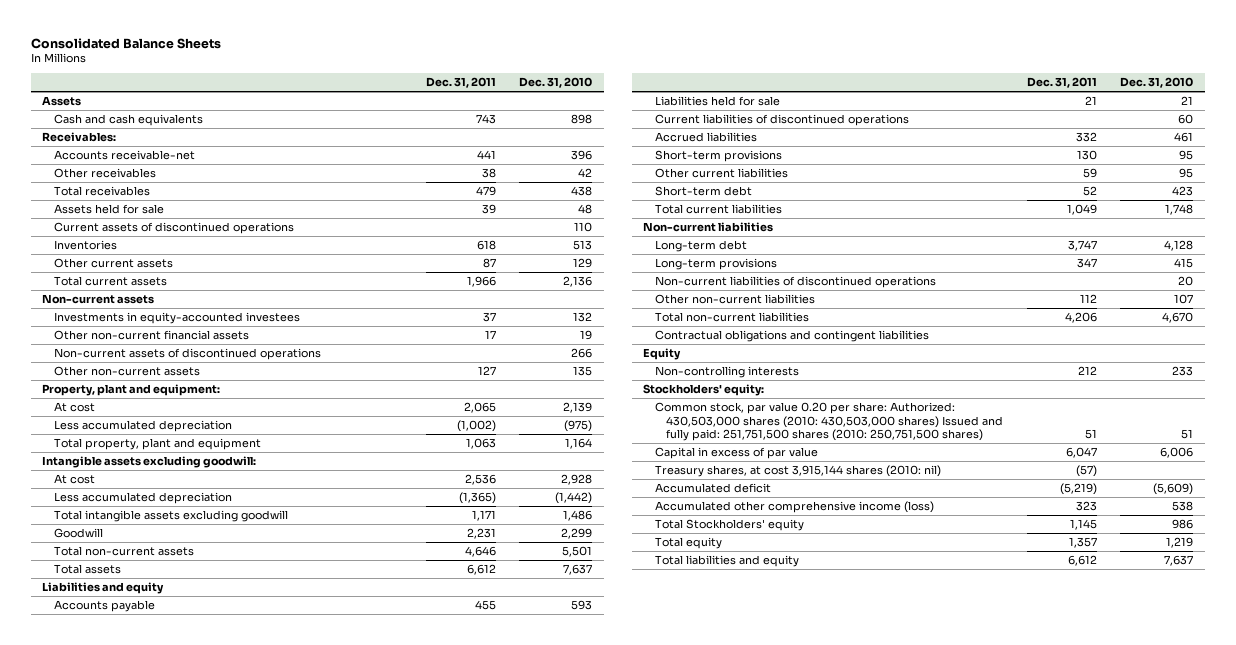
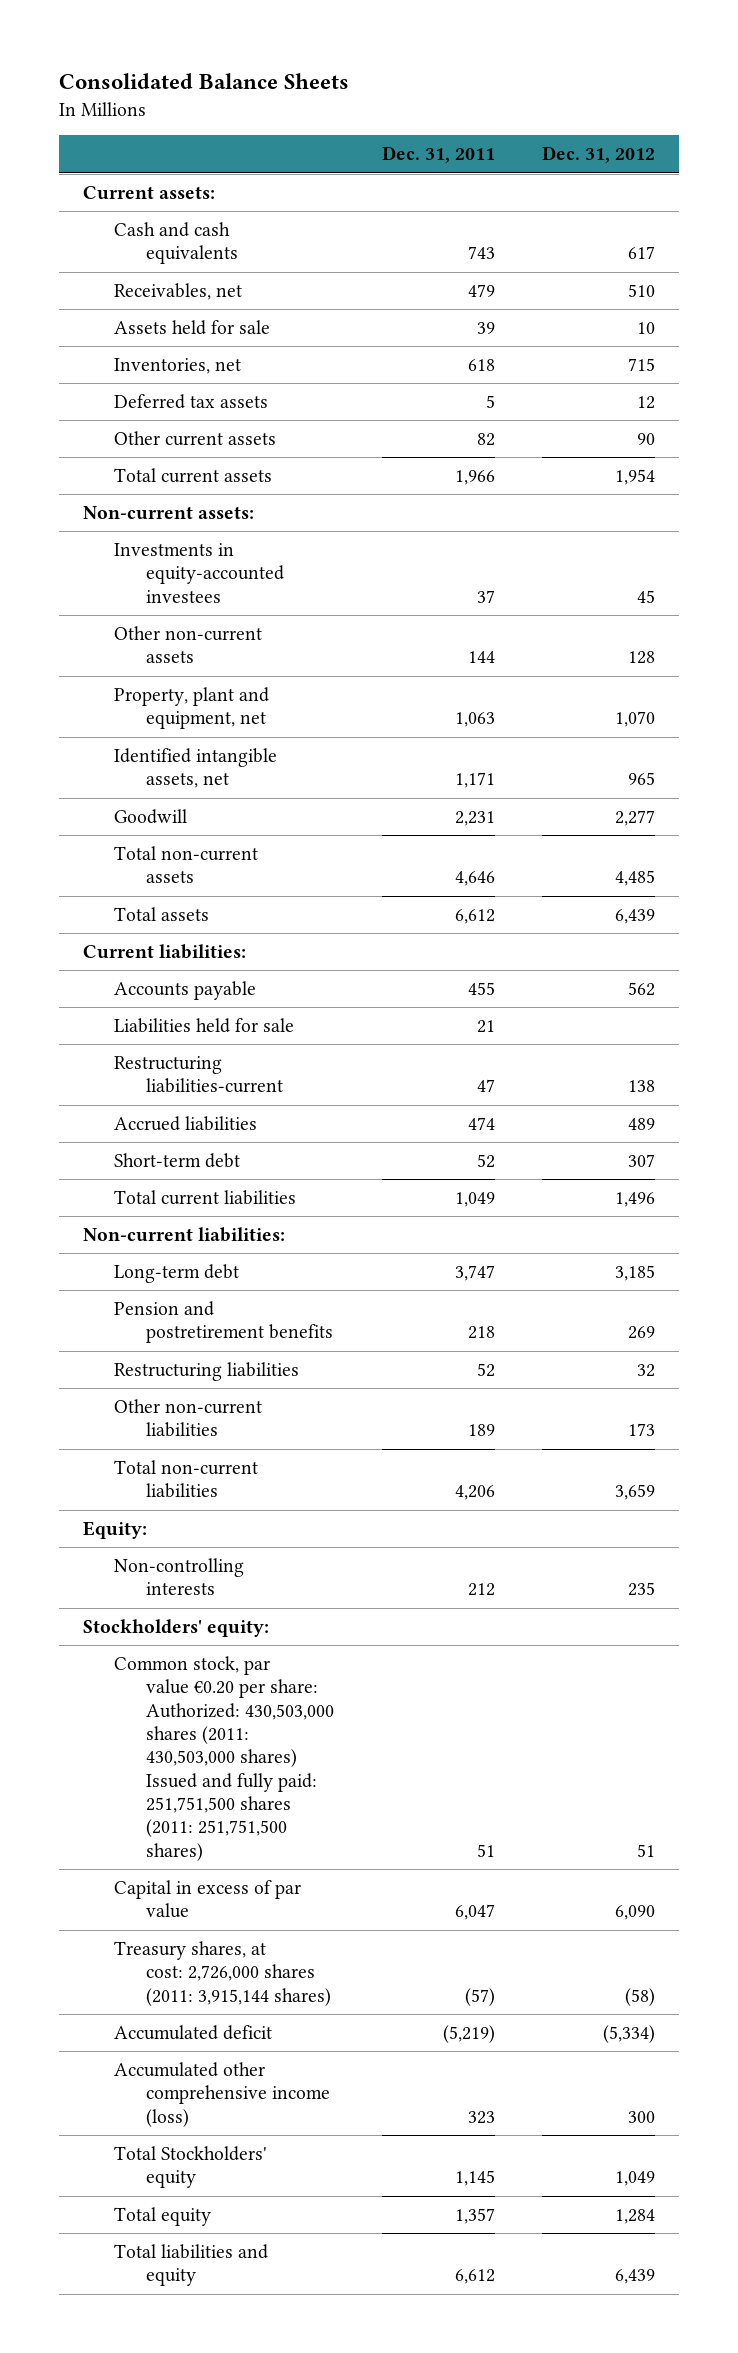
- | Dec. 31, 2011 | Dec. 31, 2010
+ | Dec. 31, 2011 | Dec. 31, 2012
- Assets
+ Current assets:
- Receivables:
- Accounts receivable-net | 441 | 396
- Other receivables | 38 | 42
- Total receivables | 479 | 438
+ Receivables, net | 479 | 510
- Current assets of discontinued operations | | 110
- Inventories | 618 | 513
- Other current assets | 87 | 129
+ Inventories, net | 618 | 715
+ Deferred tax assets | 5 | 12
+ Other current assets | 82 | 90
- Non-current assets
+ Non-current assets:
- Other non-current financial assets | 17 | 19
- Non-current assets of discontinued operations | | 266
- Other non-current assets | 127 | 135
- Property, plant and equipment:
- At cost | 2,065 | 2,139
- Less accumulated depreciation | (1,002) | (975)
- Total property, plant and equipment | 1,063 | 1,164
- Intangible assets excluding goodwill:
- At cost | 2,536 | 2,928
- Less accumulated depreciation | (1,365) | (1,442)
- Total intangible assets excluding goodwill | 1,171 | 1,486
+ Other non-current assets | 144 | 128
+ Property, plant and equipment, net | 1,063 | 1,070
+ Identified intangible assets, net | 1,171 | 965
- Liabilities and equity
+ Current liabilities:
- Current liabilities of discontinued operations | | 60
- Accrued liabilities | 332 | 461
- Short-term provisions | 130 | 95
- Other current liabilities | 59 | 95
+ Restructuring liabilities-current | 47 | 138
+ Accrued liabilities | 474 | 489
- Non-current liabilities
+ Non-current liabilities:
- Long-term provisions | 347 | 415
- Non-current liabilities of discontinued operations | | 20
- Other non-current liabilities | 112 | 107
+ Pension and postretirement benefits | 218 | 269
+ Restructuring liabilities | 52 | 32
+ Other non-current liabilities | 189 | 173
- Contractual obligations and contingent liabilities
- Equity
+ Equity:
- Common stock, par value 0.20 per share: Authorized: 430,503,000 shares (2010: 430,503,000 shares) Issued and fully paid: 251,751,500 shares (2010: 250,751,500 shares) | 51 | 51
+ Common stock, par value €0.20 per share: Authorized: 430,503,000 shares (2011: 430,503,000 shares) Issued and fully paid: 251,751,500 shares (2011: 251,751,500 shares) | 51 | 51
- Treasury shares, at cost 3,915,144 shares (2010: nil) | (57) |
+ Treasury shares, at cost: 2,726,000 shares (2011: 3,915,144 shares) | (57) | (58)

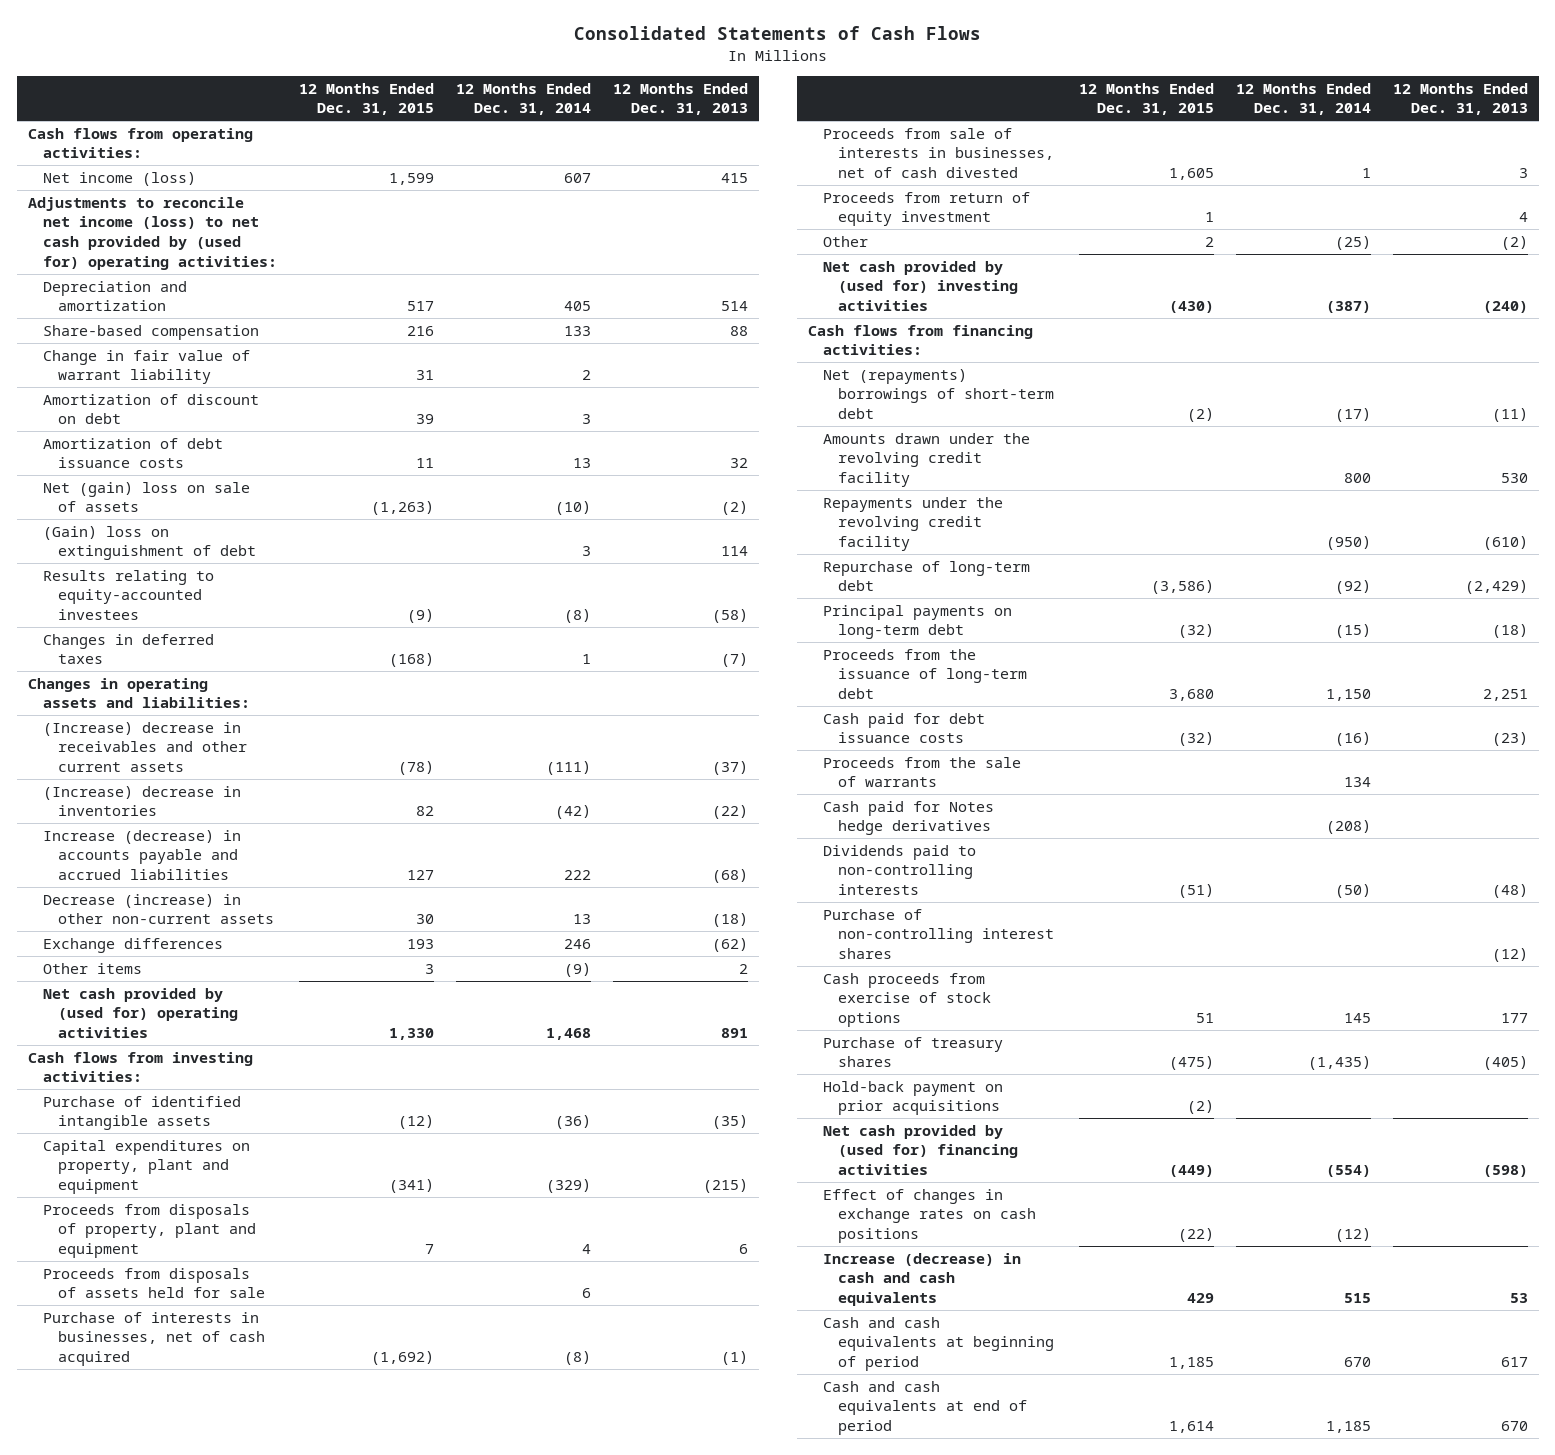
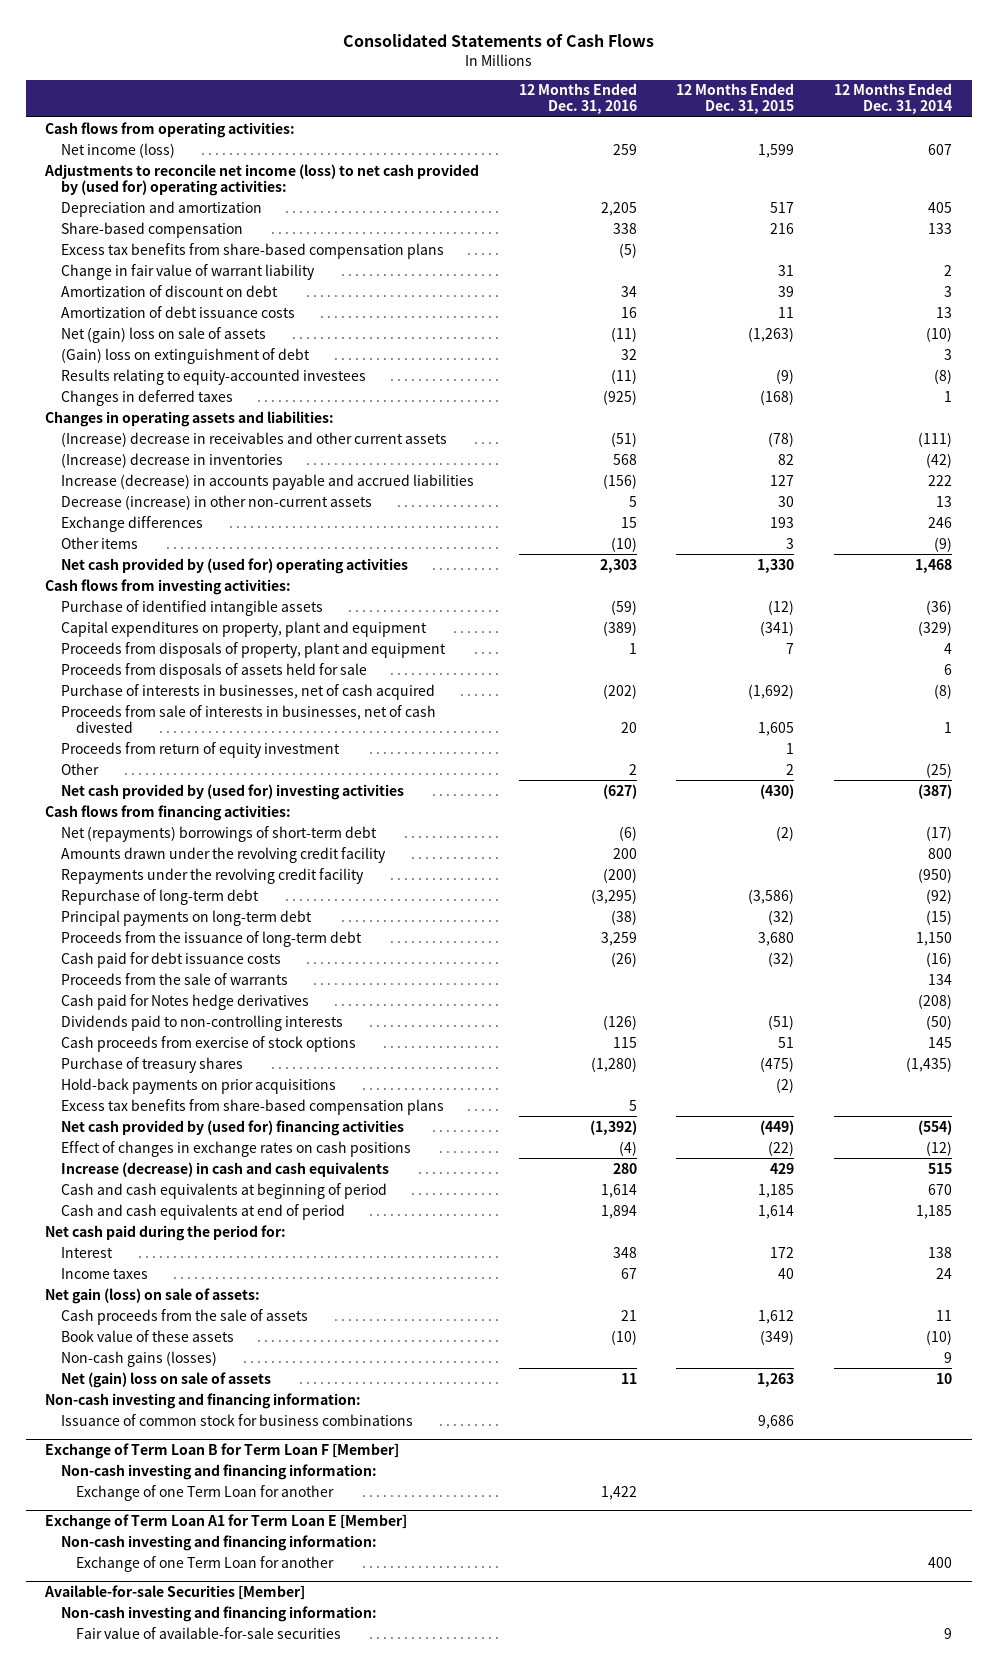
- | 12 Months Ended Dec. 31, 2015 | 12 Months Ended Dec. 31, 2014 | 12 Months Ended Dec. 31, 2013
+ | 12 Months Ended Dec. 31, 2016 | 12 Months Ended Dec. 31, 2015 | 12 Months Ended Dec. 31, 2014
+ Excess tax benefits from share-based compensation plans | (5) | |
- Purchase of non-controlling interest shares | | | (12)
- Hold-back payment on prior acquisitions | (2) | |
+ Hold-back payments on prior acquisitions | | (2) |
+ Excess tax benefits from share-based compensation plans | 5 | |
+ Net cash paid during the period for:
+ Interest | 348 | 172 | 138
+ Income taxes | 67 | 40 | 24
+ Net gain (loss) on sale of assets:
+ Cash proceeds from the sale of assets | 21 | 1,612 | 11
+ Book value of these assets | (10) | (349) | (10)
+ Non-cash gains (losses) | | | 9
+ Net (gain) loss on sale of assets | 11 | 1,263 | 10
+ Non-cash investing and financing information:
+ Issuance of common stock for business combinations | | 9,686 |
+ Exchange of Term Loan B for Term Loan F [Member]
+ Non-cash investing and financing information:
+ Exchange of one Term Loan for another | 1,422 | |
+ Exchange of Term Loan A1 for Term Loan E [Member]
+ Non-cash investing and financing information:
+ Exchange of one Term Loan for another | | | 400
+ Available-for-sale Securities [Member]
+ Non-cash investing and financing information:
+ Fair value of available-for-sale securities | | | 9

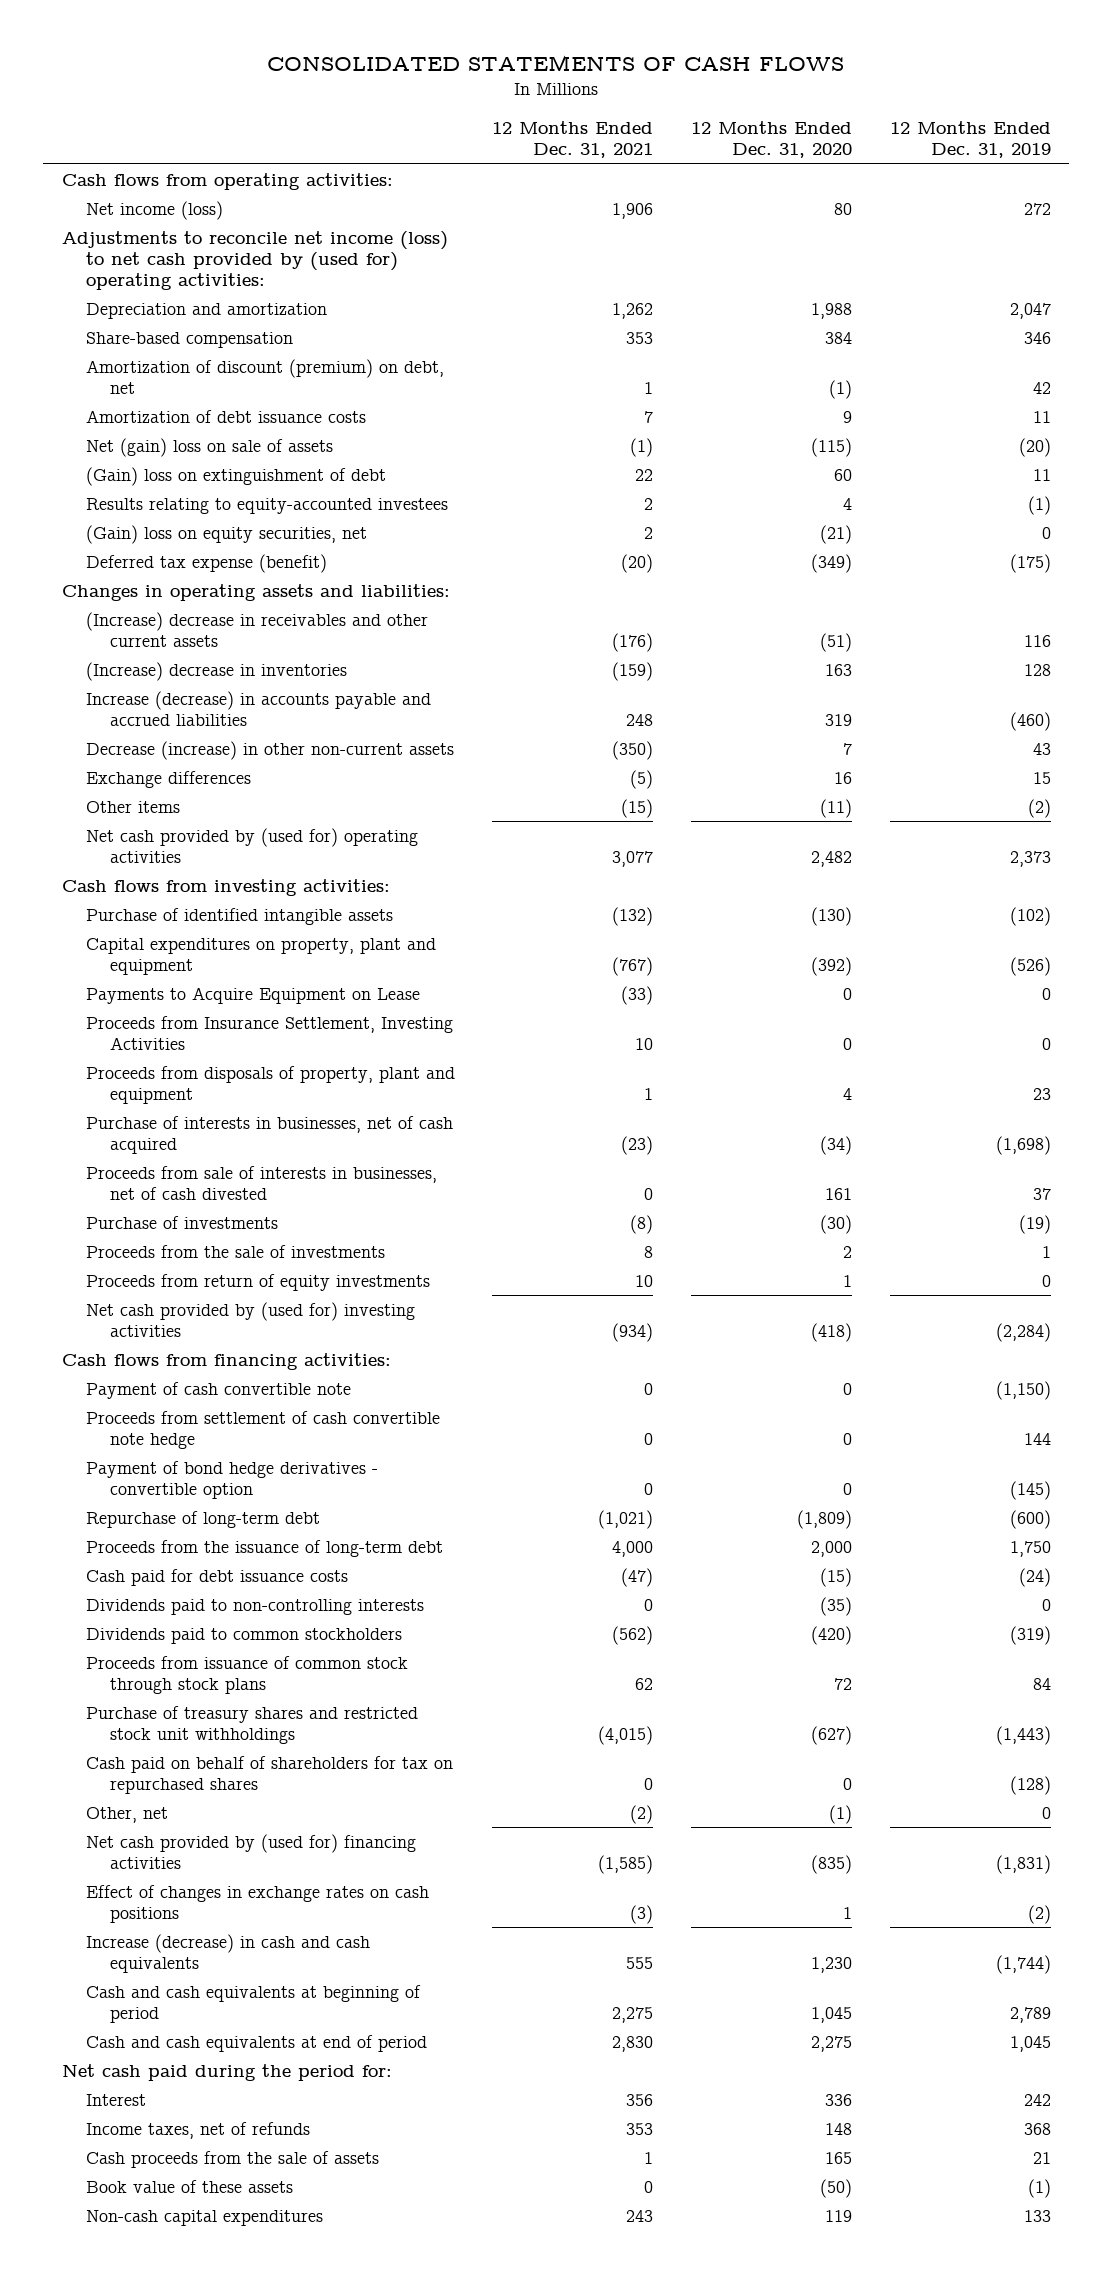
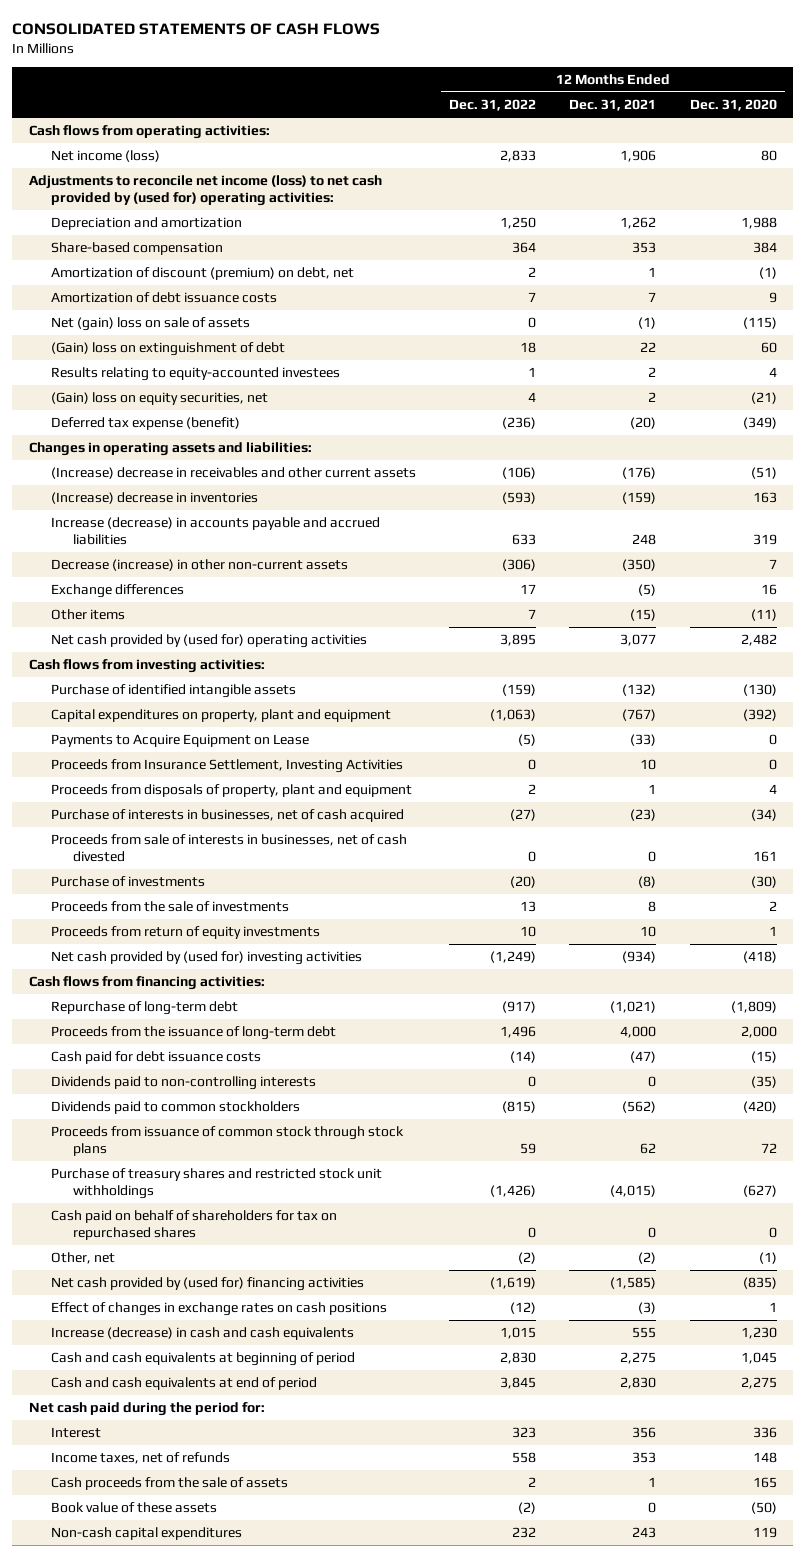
- | 12 Months Ended Dec. 31, 2021 | 12 Months Ended Dec. 31, 2020 | 12 Months Ended Dec. 31, 2019
+ | 12 Months Ended Dec. 31, 2022 | 12 Months Ended Dec. 31, 2021 | 12 Months Ended Dec. 31, 2020
- Payment of cash convertible note | 0 | 0 | (1,150)
- Proceeds from settlement of cash convertible note hedge | 0 | 0 | 144
- Payment of bond hedge derivatives - convertible option | 0 | 0 | (145)

